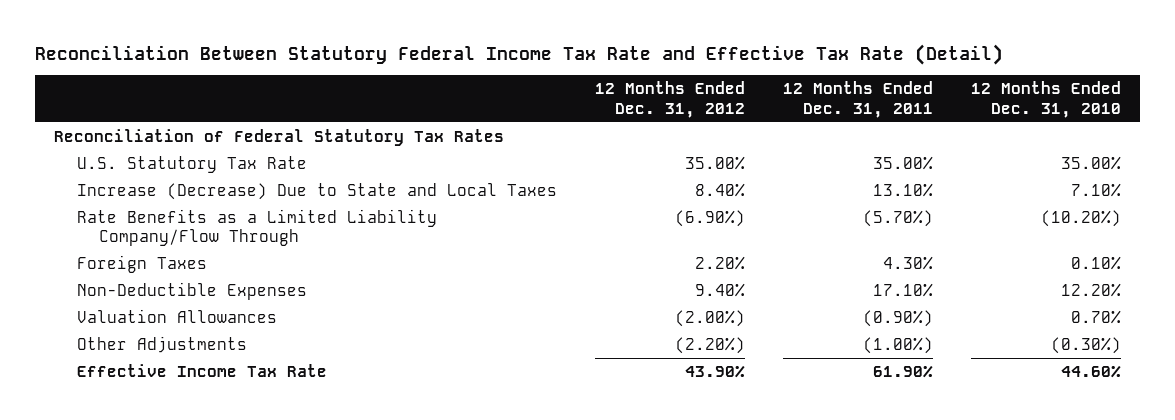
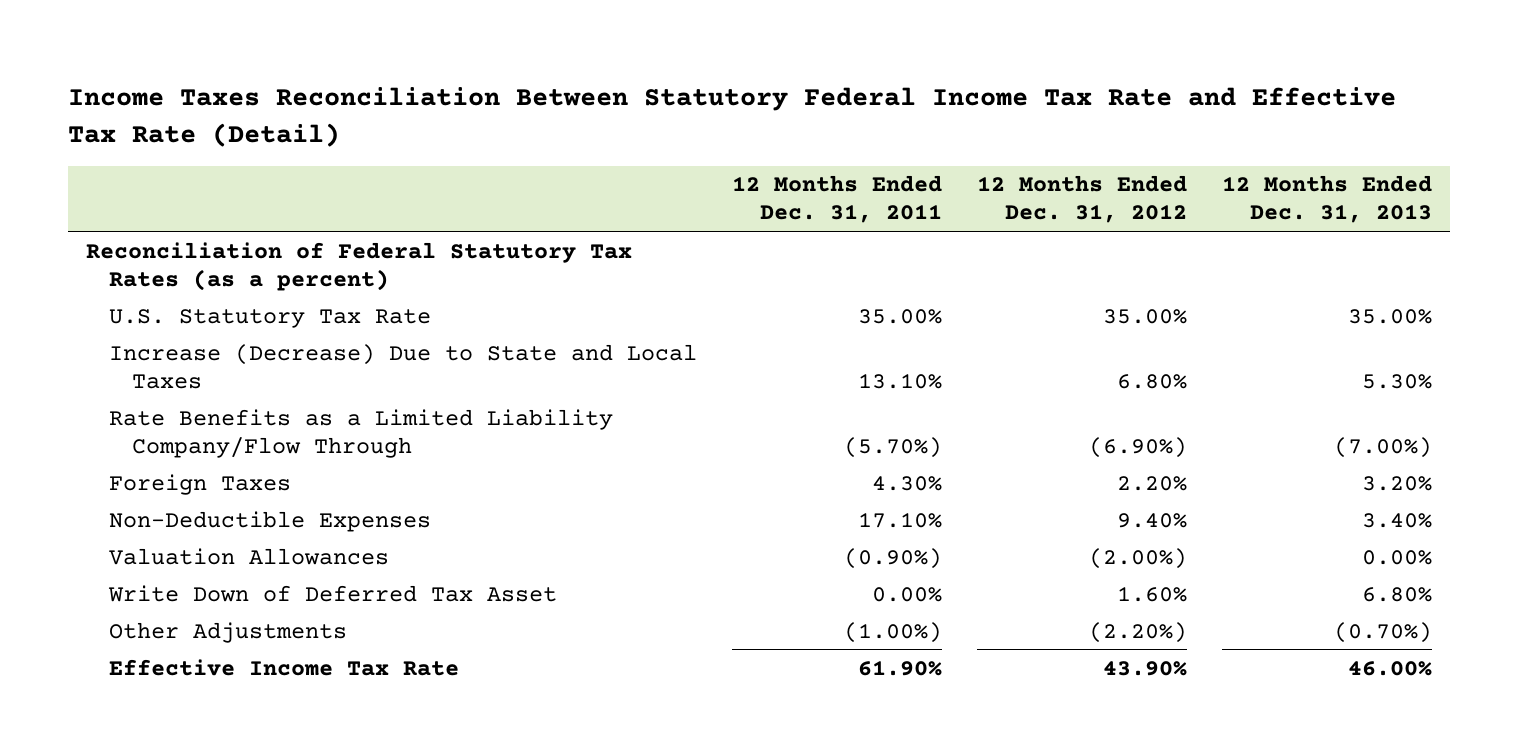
- Reconciliation Between Statutory Federal Income Tax Rate and Effective Tax Rate (Detail)
+ Income Taxes Reconciliation Between Statutory Federal Income Tax Rate and Effective Tax Rate (Detail)
- | 12 Months Ended Dec. 31, 2012 | 12 Months Ended Dec. 31, 2011 | 12 Months Ended Dec. 31, 2010
+ | 12 Months Ended Dec. 31, 2011 | 12 Months Ended Dec. 31, 2012 | 12 Months Ended Dec. 31, 2013
- Reconciliation of Federal Statutory Tax Rates
+ Reconciliation of Federal Statutory Tax Rates (as a percent)
- Increase (Decrease) Due to State and Local Taxes | 8.40% | 13.10% | 7.10%
+ Increase (Decrease) Due to State and Local Taxes | 13.10% | 6.80% | 5.30%
+ Write Down of Deferred Tax Asset | 0.00% | 1.60% | 6.80%

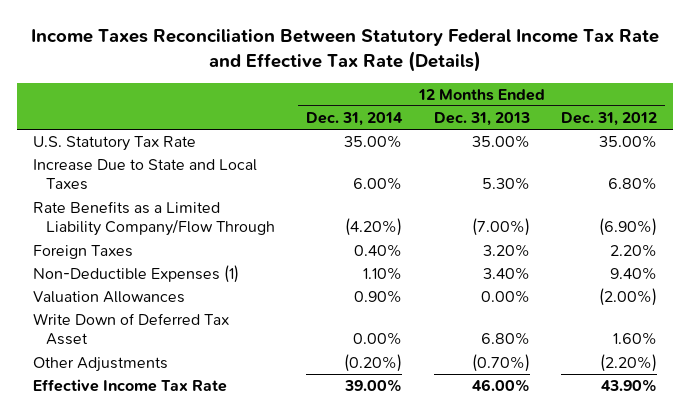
- Income Taxes Reconciliation Between Statutory Federal Income Tax Rate and Effective Tax Rate (Detail)
+ Income Taxes Reconciliation Between Statutory Federal Income Tax Rate and Effective Tax Rate (Details)
- | 12 Months Ended Dec. 31, 2011 | 12 Months Ended Dec. 31, 2012 | 12 Months Ended Dec. 31, 2013
+ | 12 Months Ended Dec. 31, 2014 | 12 Months Ended Dec. 31, 2013 | 12 Months Ended Dec. 31, 2012
- Reconciliation of Federal Statutory Tax Rates (as a percent)
- Increase (Decrease) Due to State and Local Taxes | 13.10% | 6.80% | 5.30%
+ Increase Due to State and Local Taxes | 6.00% | 5.30% | 6.80%
- Non-Deductible Expenses | 17.10% | 9.40% | 3.40%
+ Non-Deductible Expenses (1) | 1.10% | 3.40% | 9.40%

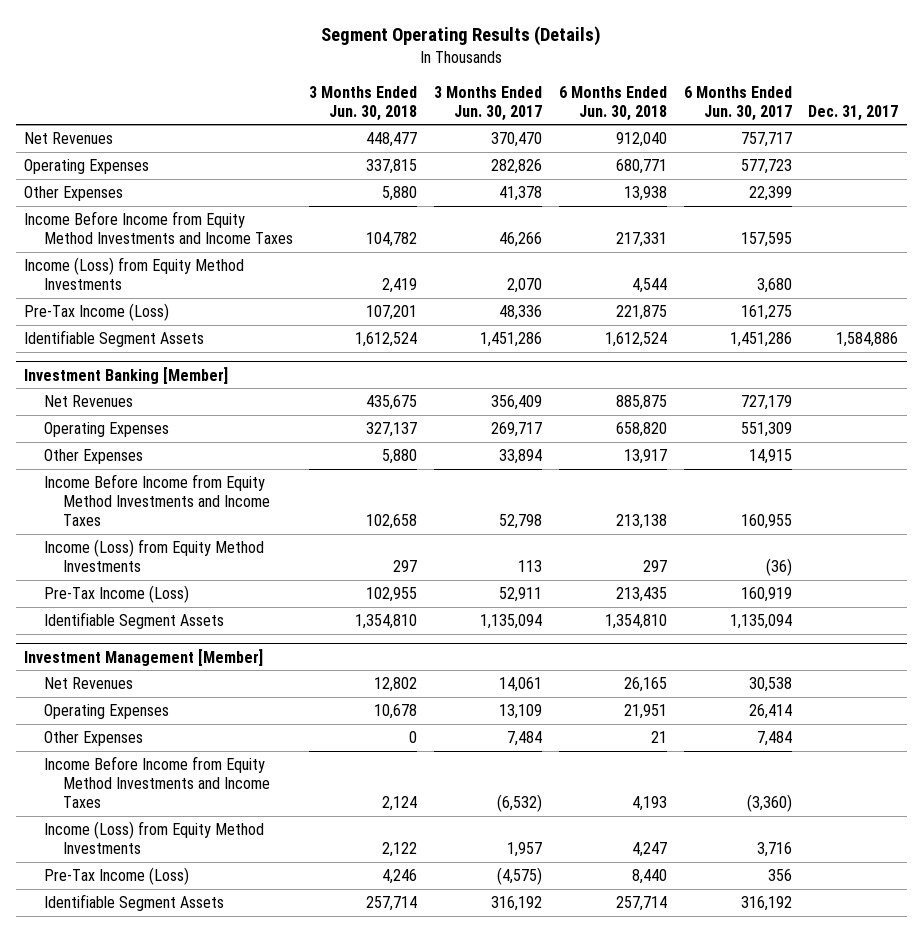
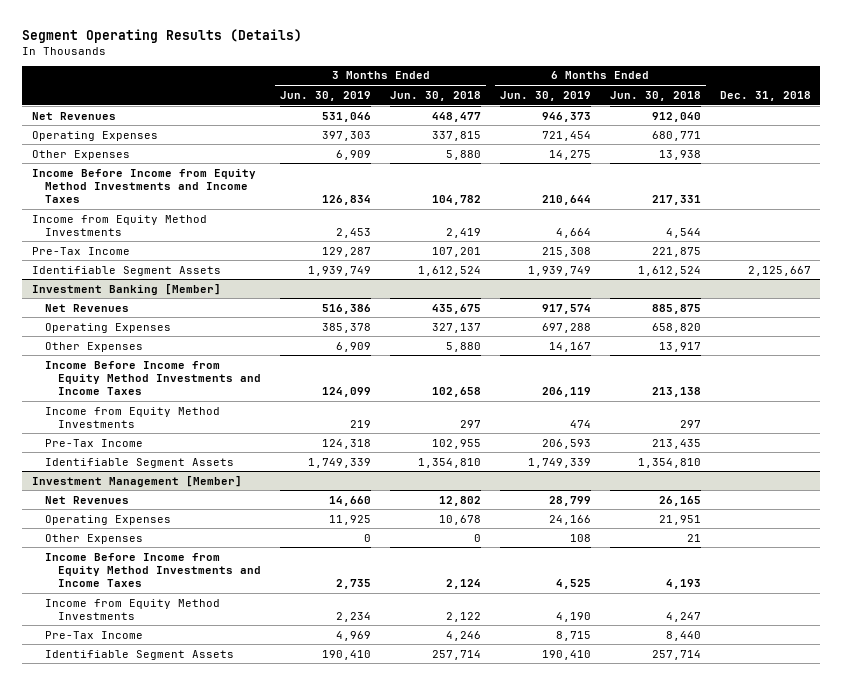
- | 3 Months Ended Jun. 30, 2018 | 3 Months Ended Jun. 30, 2017 | 6 Months Ended Jun. 30, 2018 | 6 Months Ended Jun. 30, 2017 | Dec. 31, 2017
+ | 3 Months Ended Jun. 30, 2019 | 3 Months Ended Jun. 30, 2018 | 6 Months Ended Jun. 30, 2019 | 6 Months Ended Jun. 30, 2018 | Dec. 31, 2018
- Income (Loss) from Equity Method Investments | 2,419 | 2,070 | 4,544 | 3,680 |
- Pre-Tax Income (Loss) | 107,201 | 48,336 | 221,875 | 161,275 |
+ Income from Equity Method Investments | 2,453 | 2,419 | 4,664 | 4,544 |
+ Pre-Tax Income | 129,287 | 107,201 | 215,308 | 221,875 |
@ Investment Banking [Member]
- Income (Loss) from Equity Method Investments | 297 | 113 | 297 | (36) |
- Pre-Tax Income (Loss) | 102,955 | 52,911 | 213,435 | 160,919 |
+ Income from Equity Method Investments | 219 | 297 | 474 | 297 |
+ Pre-Tax Income | 124,318 | 102,955 | 206,593 | 213,435 |
@ Investment Management [Member]
- Income (Loss) from Equity Method Investments | 2,122 | 1,957 | 4,247 | 3,716 |
- Pre-Tax Income (Loss) | 4,246 | (4,575) | 8,440 | 356 |
+ Income from Equity Method Investments | 2,234 | 2,122 | 4,190 | 4,247 |
+ Pre-Tax Income | 4,969 | 4,246 | 8,715 | 8,440 |

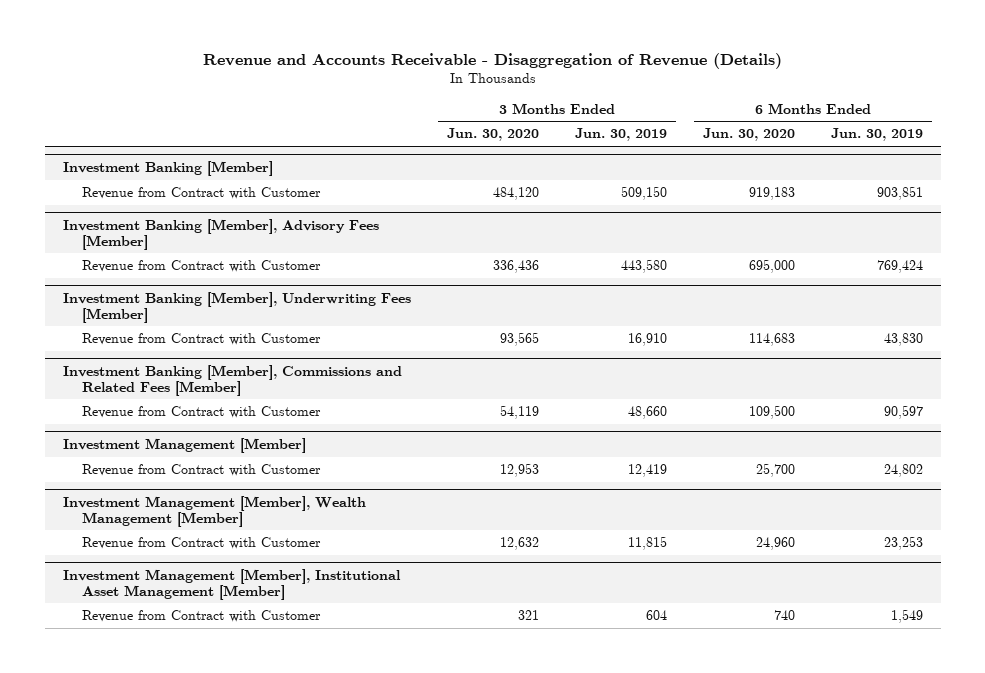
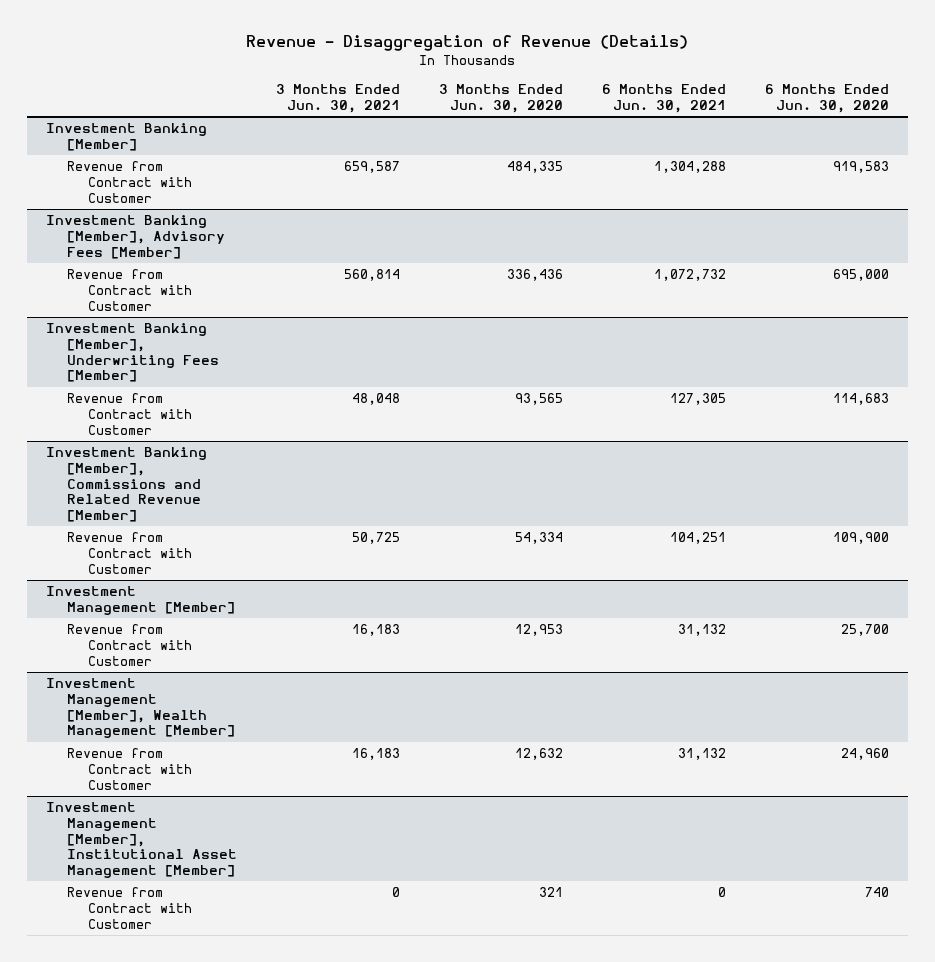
- Revenue and Accounts Receivable - Disaggregation of Revenue (Details)
+ Revenue - Disaggregation of Revenue (Details)
- | 3 Months Ended Jun. 30, 2020 | 3 Months Ended Jun. 30, 2019 | 6 Months Ended Jun. 30, 2020 | 6 Months Ended Jun. 30, 2019
+ | 3 Months Ended Jun. 30, 2021 | 3 Months Ended Jun. 30, 2020 | 6 Months Ended Jun. 30, 2021 | 6 Months Ended Jun. 30, 2020
@ Investment Banking [Member]
- Revenue from Contract with Customer | 484,120 | 509,150 | 919,183 | 903,851
+ Revenue from Contract with Customer | 659,587 | 484,335 | 1,304,288 | 919,583
- Investment Banking [Member], Commissions and Related Fees [Member]
- Revenue from Contract with Customer | 54,119 | 48,660 | 109,500 | 90,597
+ Investment Banking [Member], Commissions and Related Revenue [Member]
+ Revenue from Contract with Customer | 50,725 | 54,334 | 104,251 | 109,900

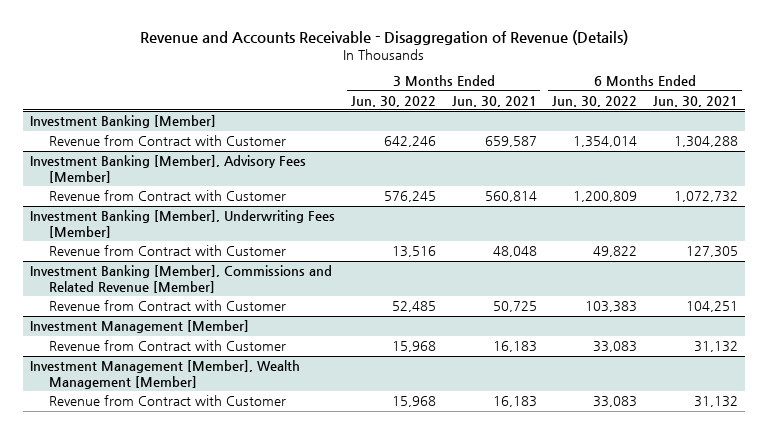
- Revenue - Disaggregation of Revenue (Details)
+ Revenue and Accounts Receivable - Disaggregation of Revenue (Details)
- | 3 Months Ended Jun. 30, 2021 | 3 Months Ended Jun. 30, 2020 | 6 Months Ended Jun. 30, 2021 | 6 Months Ended Jun. 30, 2020
+ | 3 Months Ended Jun. 30, 2022 | 3 Months Ended Jun. 30, 2021 | 6 Months Ended Jun. 30, 2022 | 6 Months Ended Jun. 30, 2021
- Investment Management [Member], Institutional Asset Management [Member]
- Revenue from Contract with Customer | 0 | 321 | 0 | 740

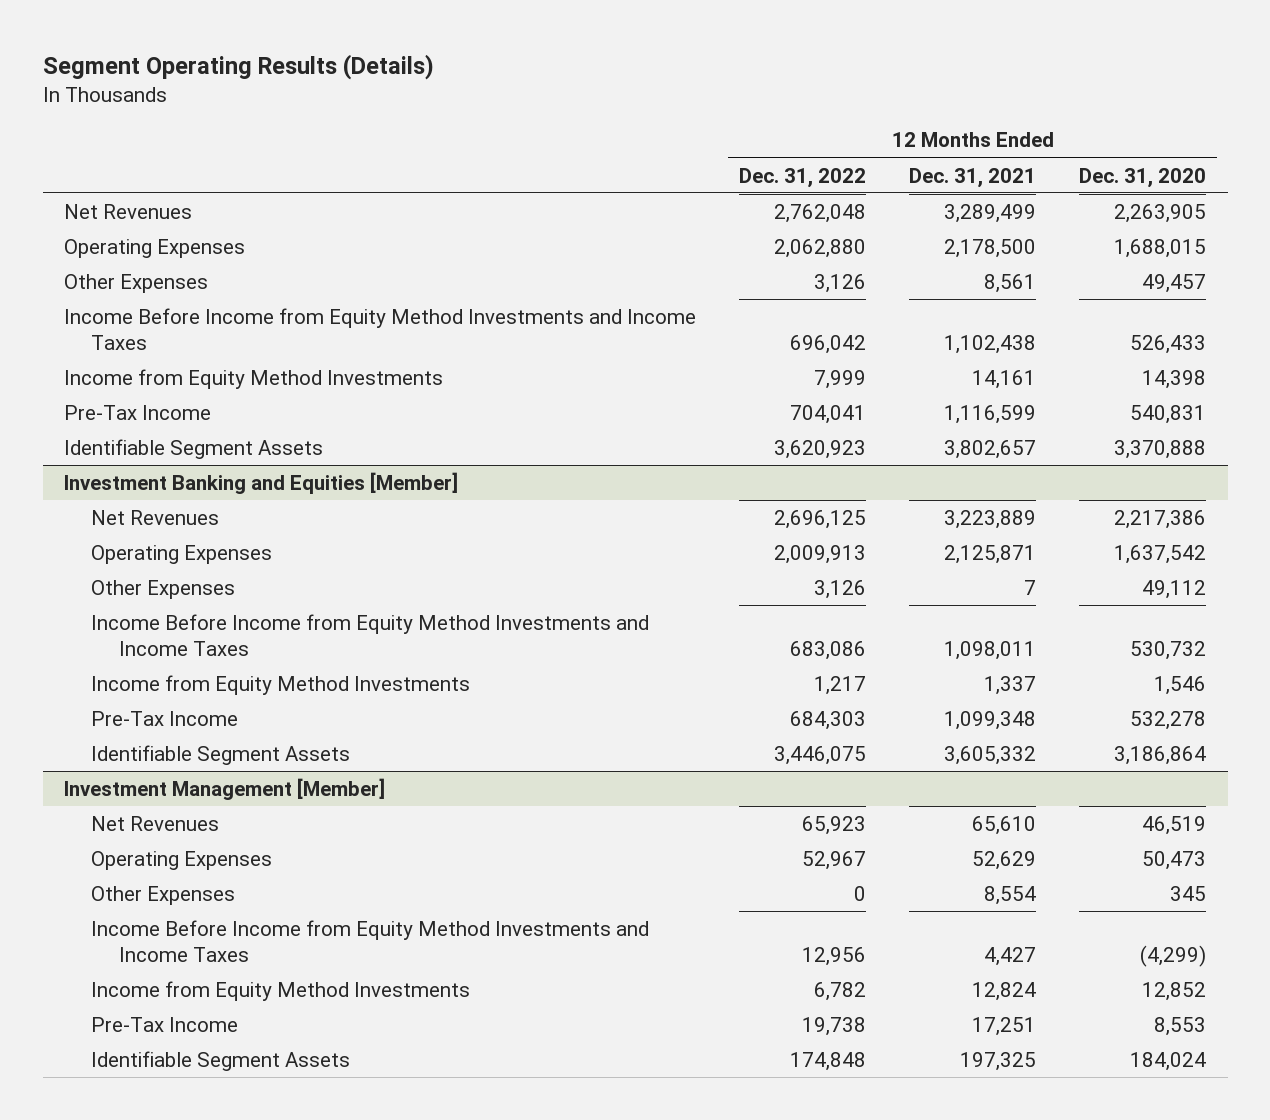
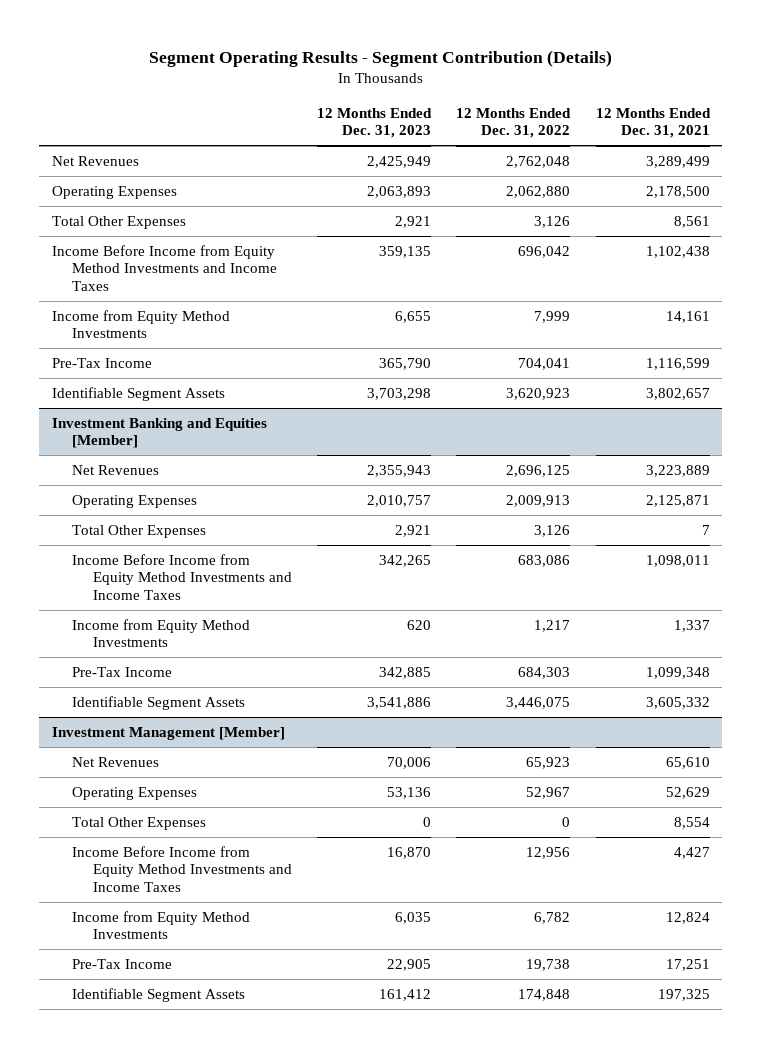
- Segment Operating Results (Details)
+ Segment Operating Results - Segment Contribution (Details)
- | 12 Months Ended Dec. 31, 2022 | 12 Months Ended Dec. 31, 2021 | 12 Months Ended Dec. 31, 2020
+ | 12 Months Ended Dec. 31, 2023 | 12 Months Ended Dec. 31, 2022 | 12 Months Ended Dec. 31, 2021
- Other Expenses | 3,126 | 8,561 | 49,457
+ Total Other Expenses | 2,921 | 3,126 | 8,561
@ Investment Banking and Equities [Member]
- Other Expenses | 3,126 | 7 | 49,112
+ Total Other Expenses | 2,921 | 3,126 | 7
@ Investment Management [Member]
- Other Expenses | 0 | 8,554 | 345
+ Total Other Expenses | 0 | 0 | 8,554

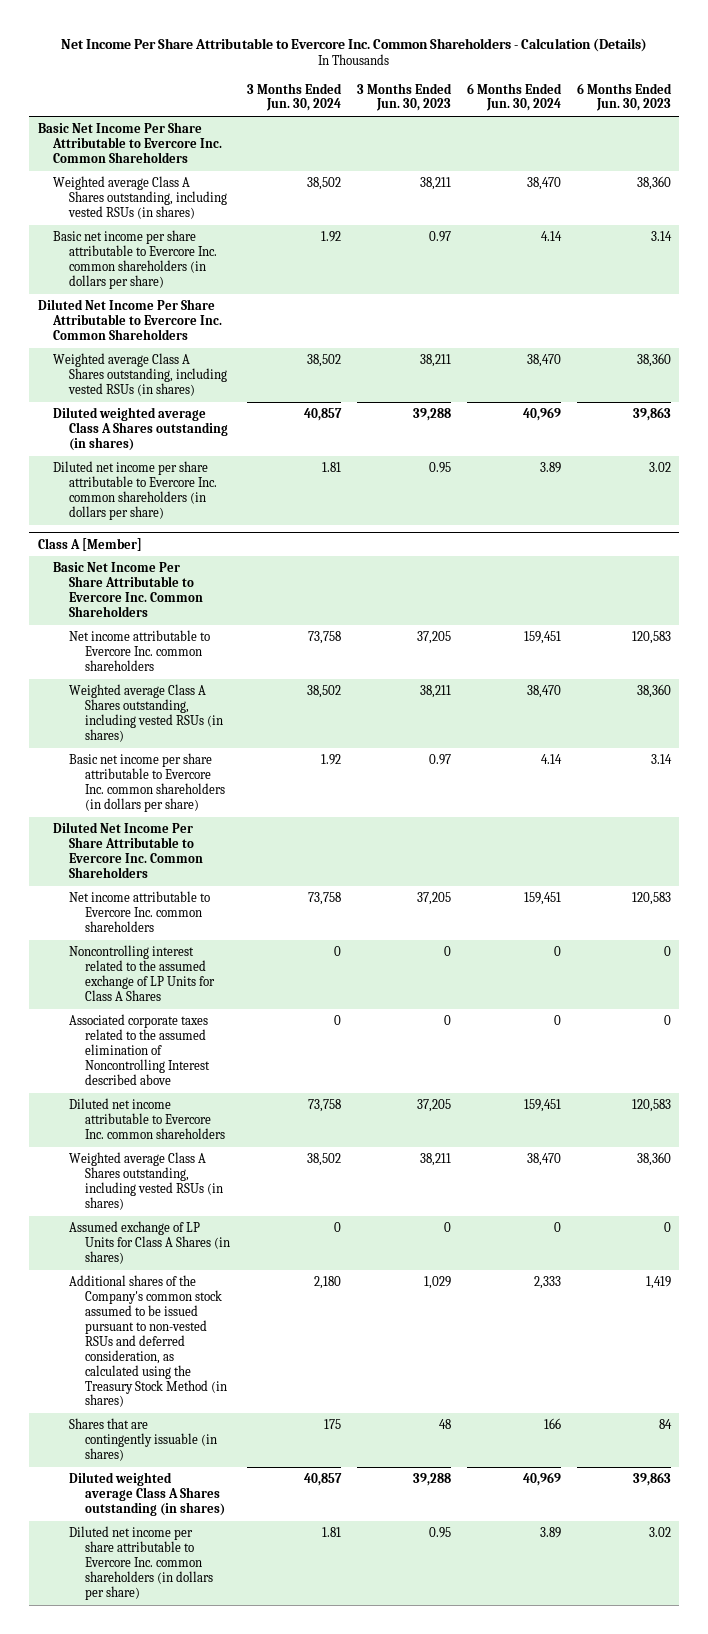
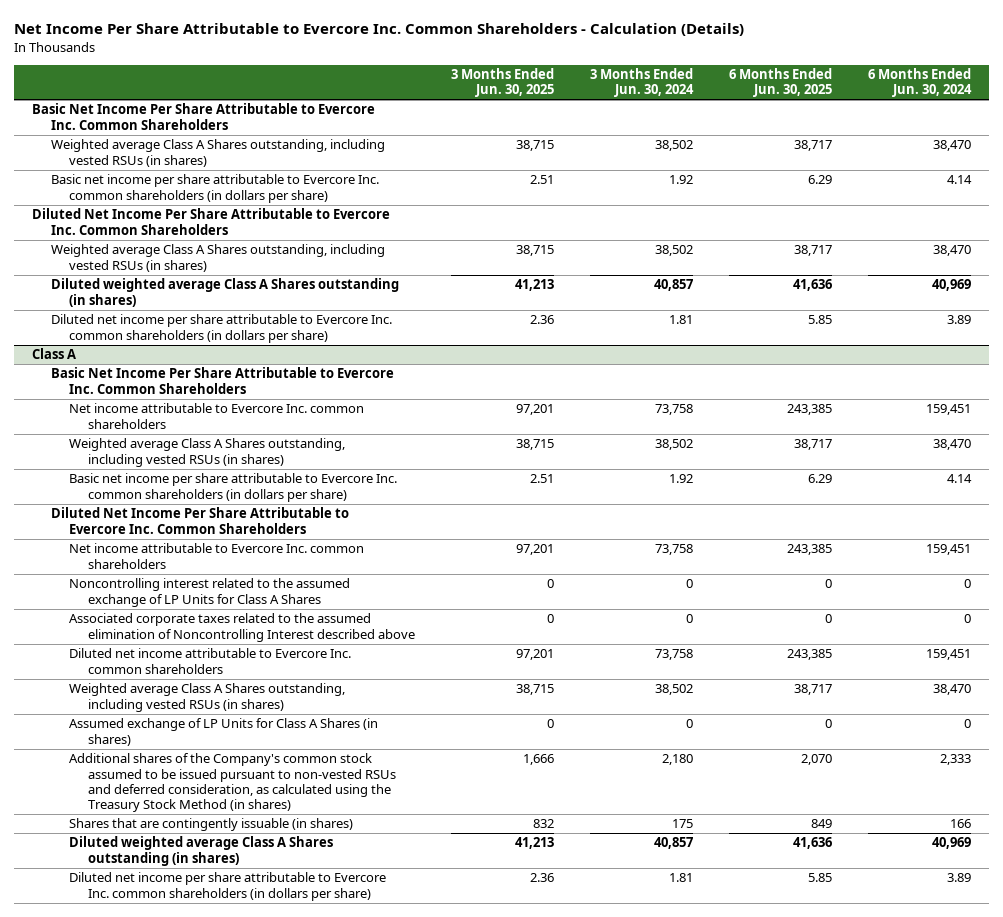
- | 3 Months Ended Jun. 30, 2024 | 3 Months Ended Jun. 30, 2023 | 6 Months Ended Jun. 30, 2024 | 6 Months Ended Jun. 30, 2023
+ | 3 Months Ended Jun. 30, 2025 | 3 Months Ended Jun. 30, 2024 | 6 Months Ended Jun. 30, 2025 | 6 Months Ended Jun. 30, 2024
- Class A [Member]
+ Class A

